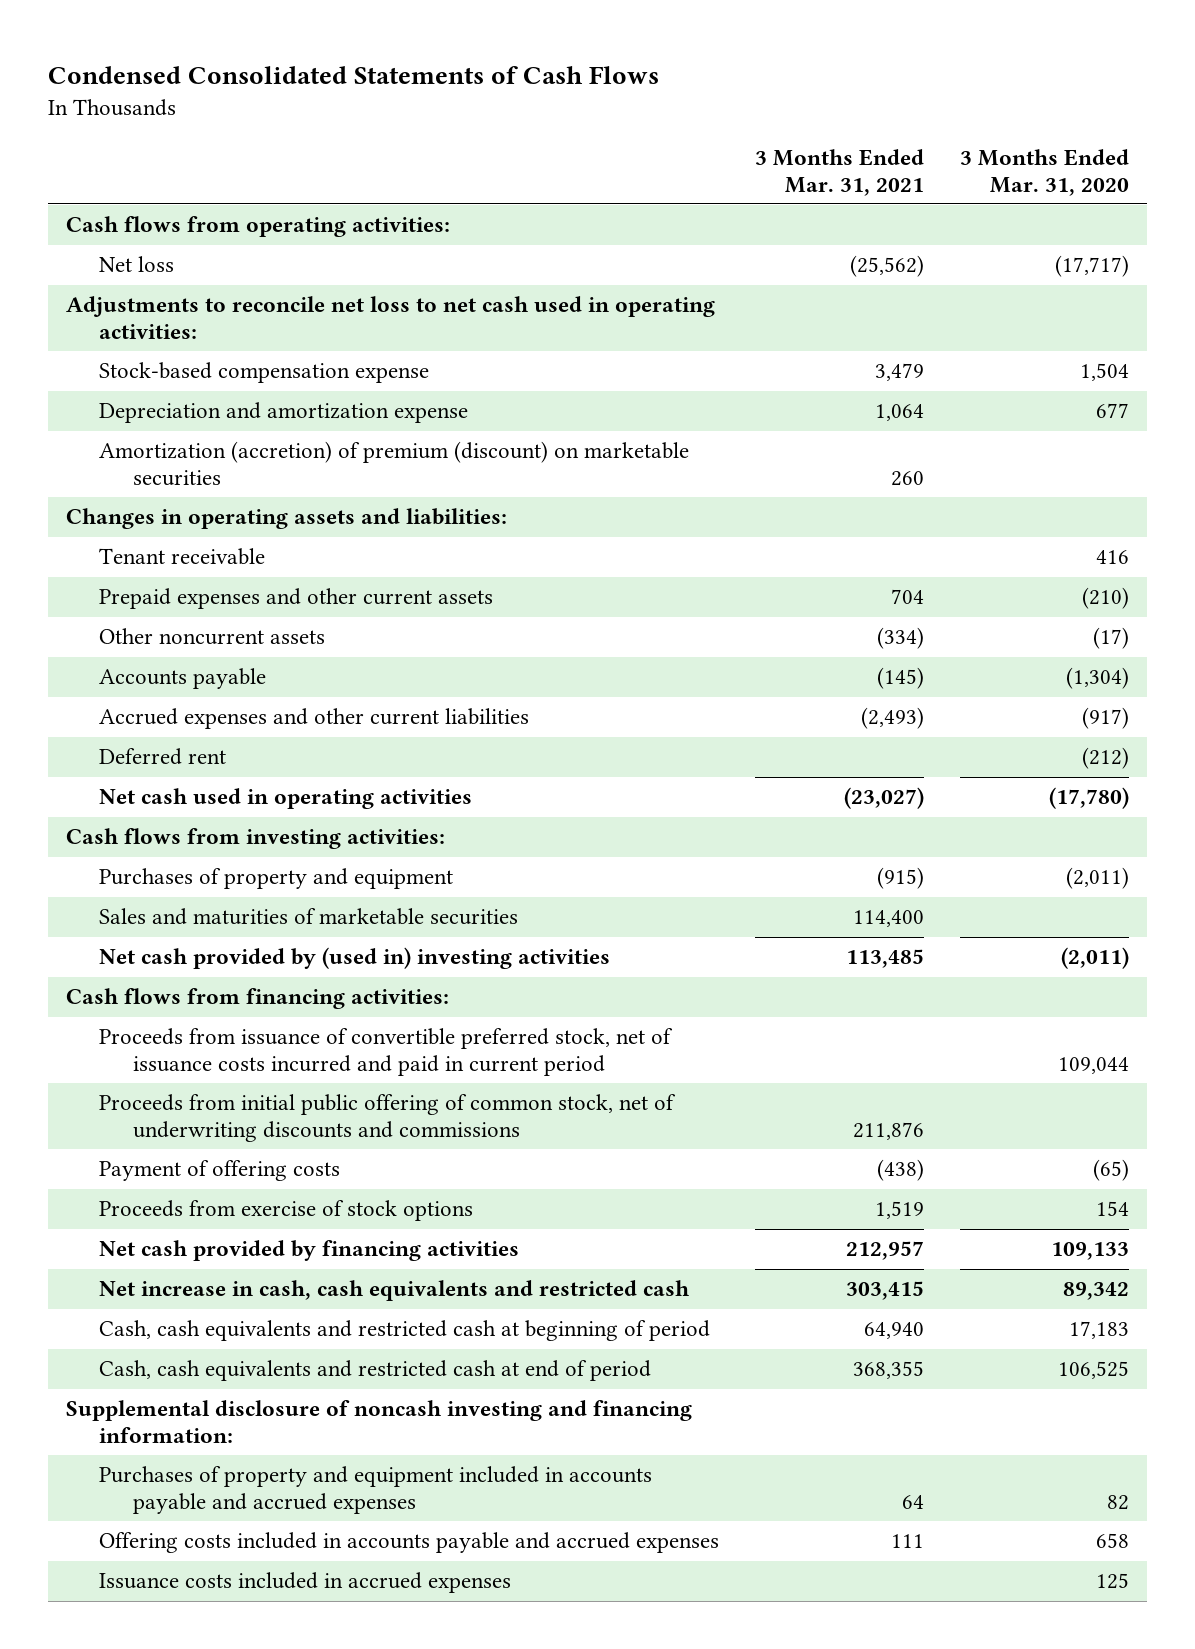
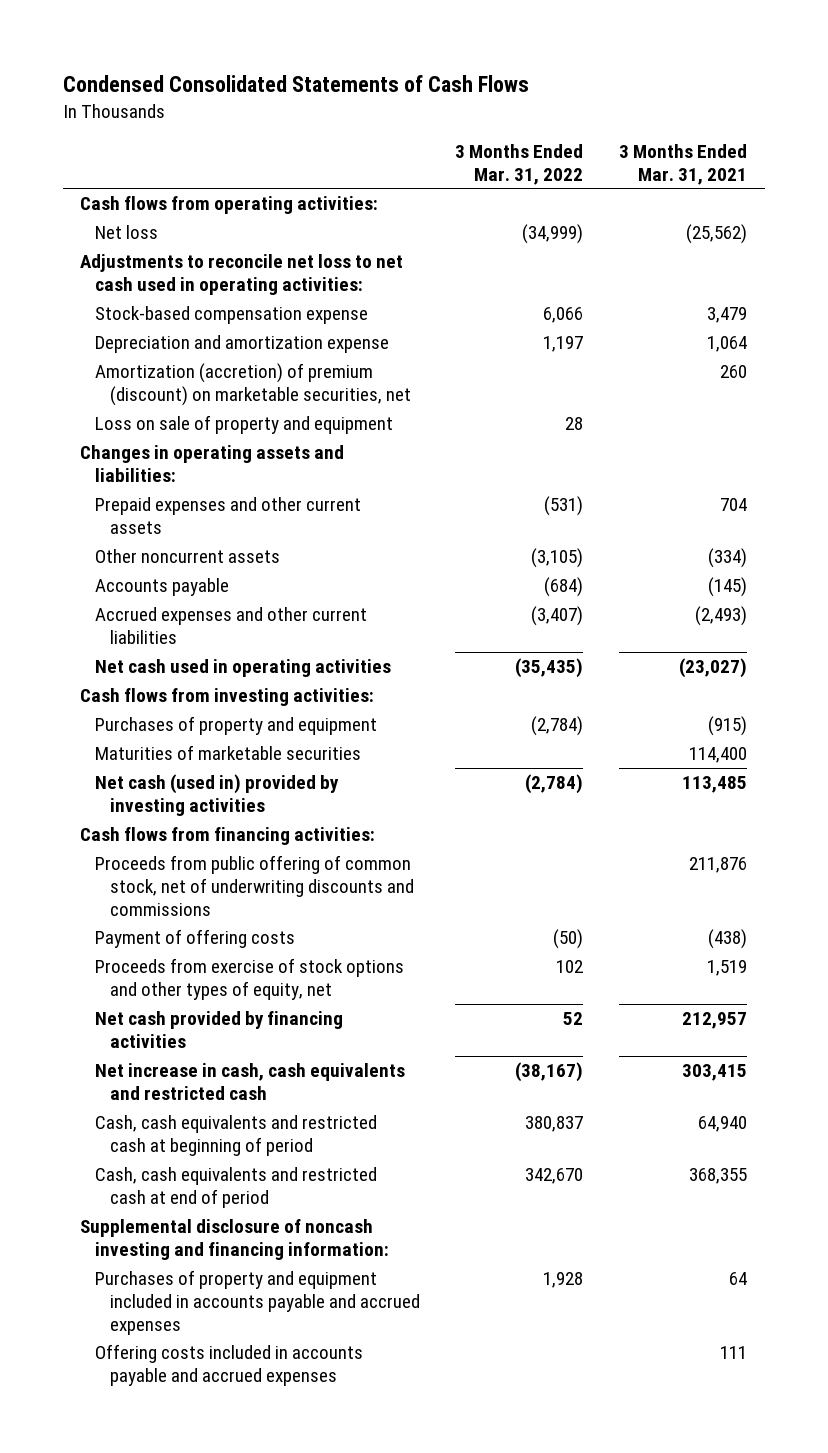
- | 3 Months Ended Mar. 31, 2021 | 3 Months Ended Mar. 31, 2020
+ | 3 Months Ended Mar. 31, 2022 | 3 Months Ended Mar. 31, 2021
- Amortization (accretion) of premium (discount) on marketable securities | 260 |
+ Amortization (accretion) of premium (discount) on marketable securities, net | | 260
+ Loss on sale of property and equipment | 28 |
- Tenant receivable | | 416
- Deferred rent | | (212)
- Sales and maturities of marketable securities | 114,400 |
- Net cash provided by (used in) investing activities | 113,485 | (2,011)
+ Maturities of marketable securities | | 114,400
+ Net cash (used in) provided by investing activities | (2,784) | 113,485
- Proceeds from issuance of convertible preferred stock, net of issuance costs incurred and paid in current period | | 109,044
- Proceeds from initial public offering of common stock, net of underwriting discounts and commissions | 211,876 |
+ Proceeds from public offering of common stock, net of underwriting discounts and commissions | | 211,876
- Proceeds from exercise of stock options | 1,519 | 154
+ Proceeds from exercise of stock options and other types of equity, net | 102 | 1,519
- Issuance costs included in accrued expenses | | 125

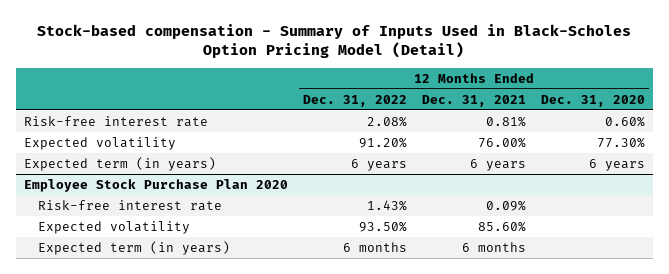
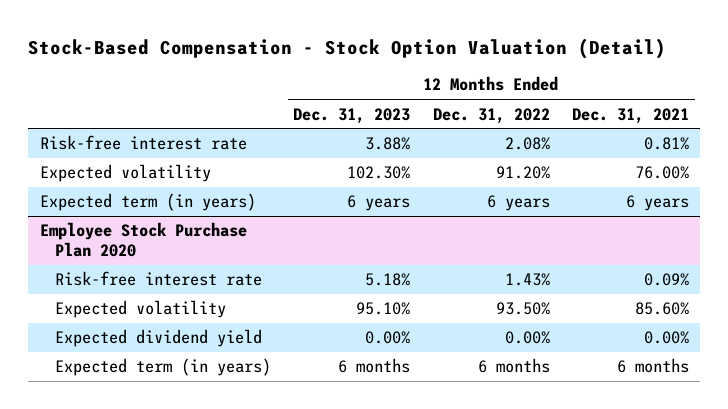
- Stock-based compensation - Summary of Inputs Used in Black-Scholes Option Pricing Model (Detail)
+ Stock-Based Compensation - Stock Option Valuation (Detail)
- | 12 Months Ended Dec. 31, 2022 | 12 Months Ended Dec. 31, 2021 | 12 Months Ended Dec. 31, 2020
+ | 12 Months Ended Dec. 31, 2023 | 12 Months Ended Dec. 31, 2022 | 12 Months Ended Dec. 31, 2021
@ Employee Stock Purchase Plan 2020
+ Expected dividend yield | 0.00% | 0.00% | 0.00%

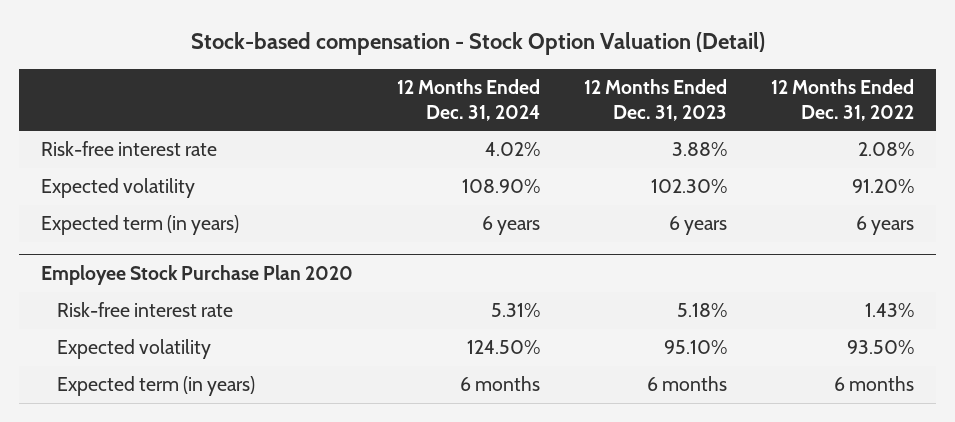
- Stock-Based Compensation - Stock Option Valuation (Detail)
+ Stock-based compensation - Stock Option Valuation (Detail)
- | 12 Months Ended Dec. 31, 2023 | 12 Months Ended Dec. 31, 2022 | 12 Months Ended Dec. 31, 2021
+ | 12 Months Ended Dec. 31, 2024 | 12 Months Ended Dec. 31, 2023 | 12 Months Ended Dec. 31, 2022
@ Employee Stock Purchase Plan 2020
- Expected dividend yield | 0.00% | 0.00% | 0.00%

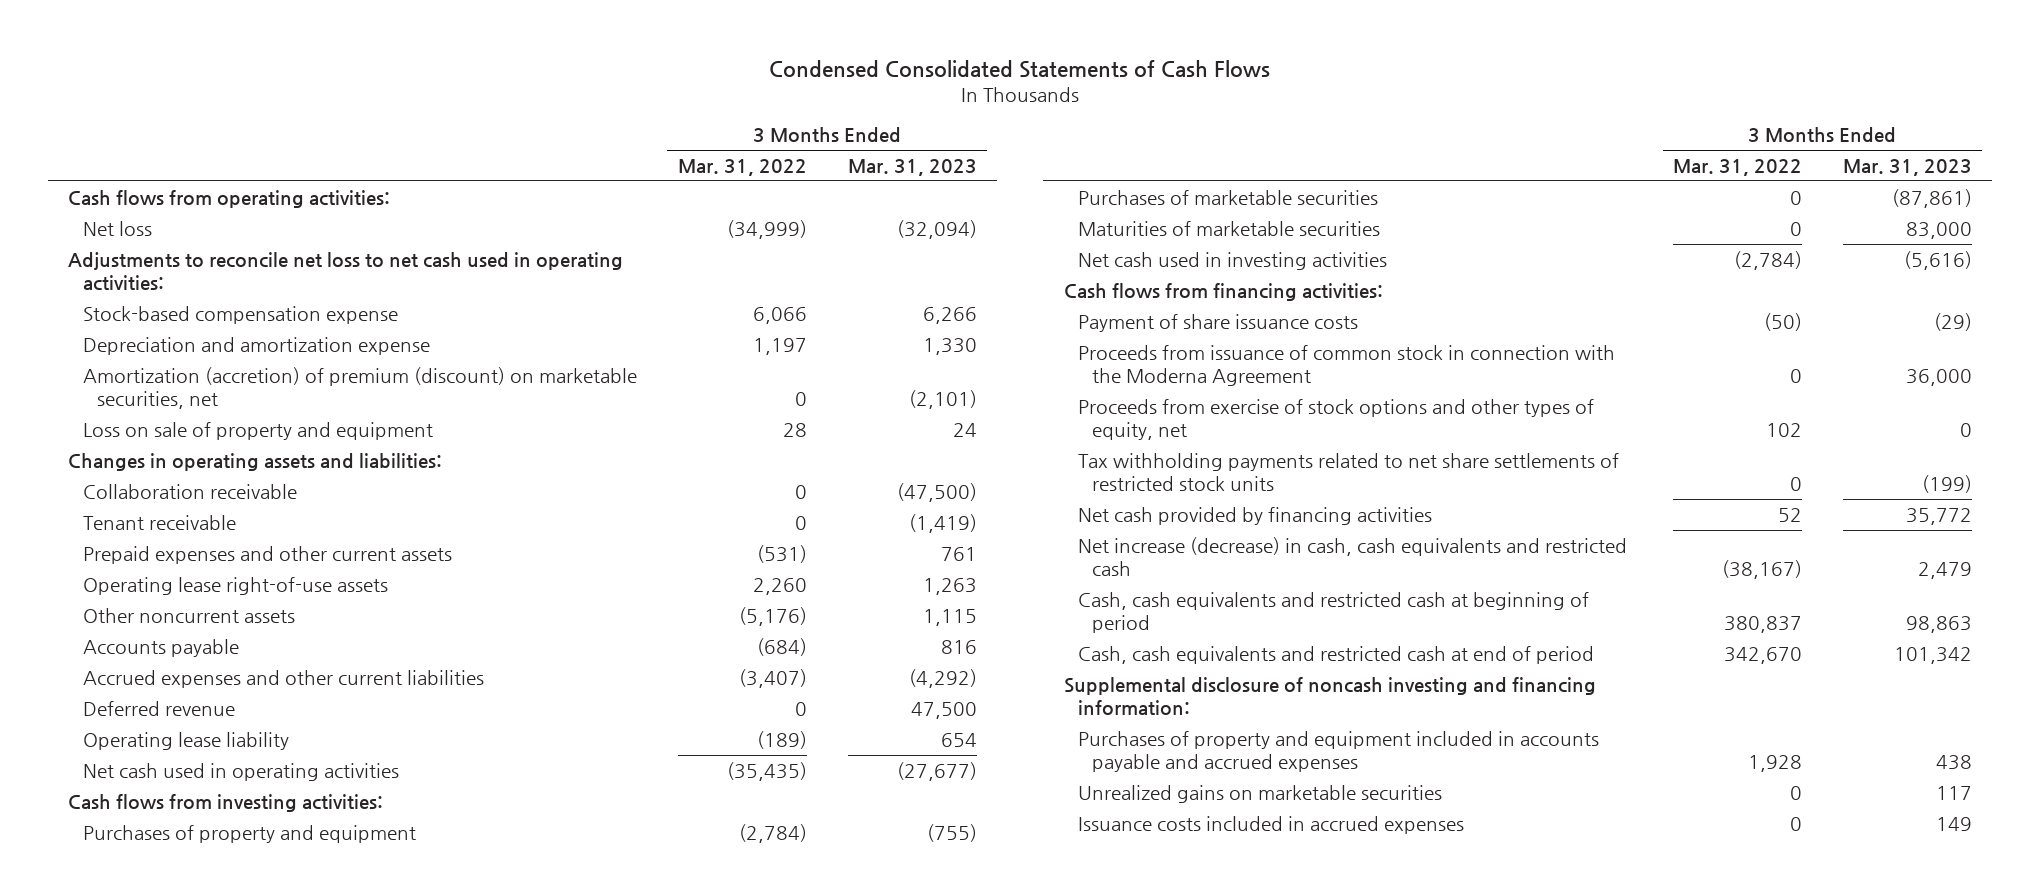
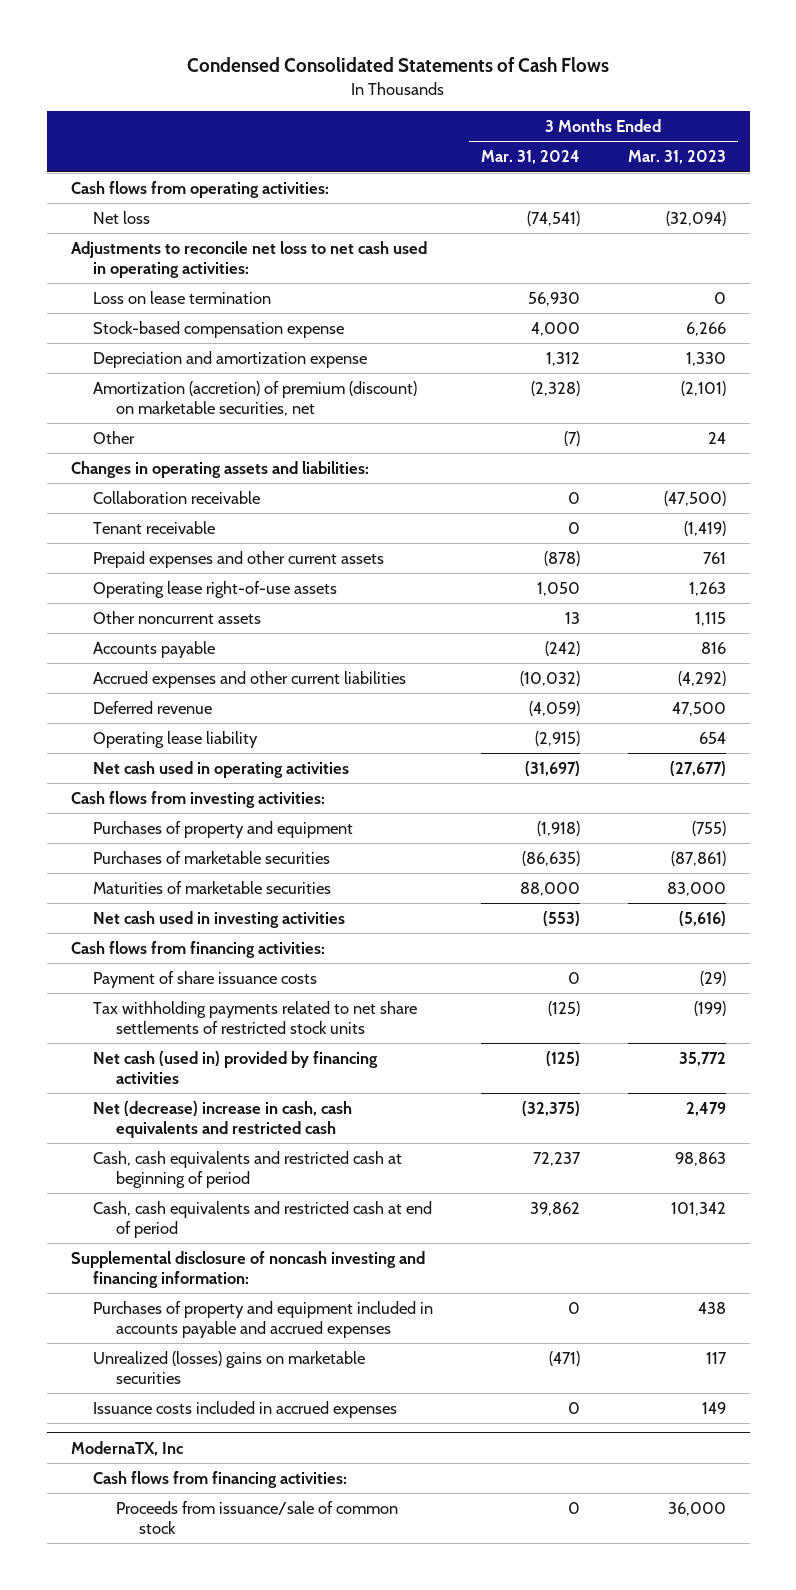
- | 3 Months Ended Mar. 31, 2022 | 3 Months Ended Mar. 31, 2023
+ | 3 Months Ended Mar. 31, 2024 | 3 Months Ended Mar. 31, 2023
+ Loss on lease termination | 56,930 | 0
- Loss on sale of property and equipment | 28 | 24
+ Other | (7) | 24
- Proceeds from issuance of common stock in connection with the Moderna Agreement | 0 | 36,000
- Proceeds from exercise of stock options and other types of equity, net | 102 | 0
- Net cash provided by financing activities | 52 | 35,772
- Net increase (decrease) in cash, cash equivalents and restricted cash | (38,167) | 2,479
+ Net cash (used in) provided by financing activities | (125) | 35,772
+ Net (decrease) increase in cash, cash equivalents and restricted cash | (32,375) | 2,479
- Unrealized gains on marketable securities | 0 | 117
+ Unrealized (losses) gains on marketable securities | (471) | 117
+ ModernaTX, Inc
+ Cash flows from financing activities:
+ Proceeds from issuance/sale of common stock | 0 | 36,000

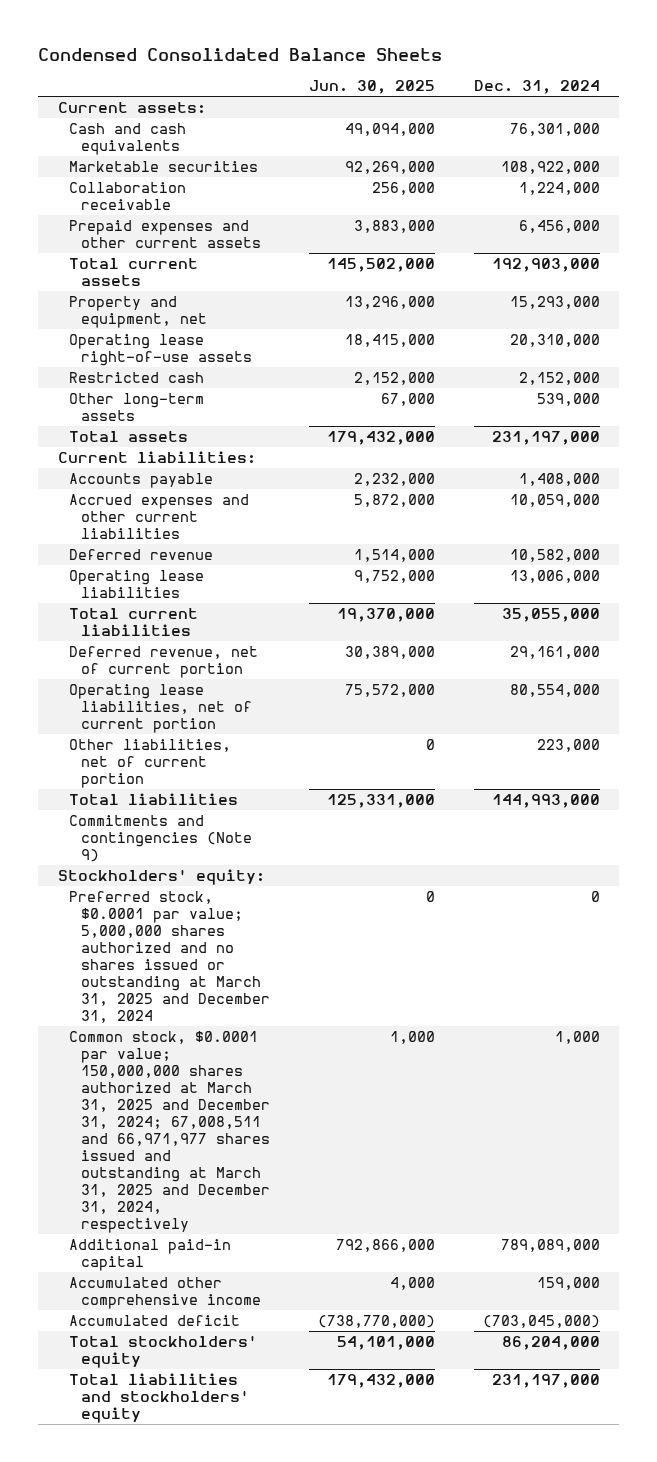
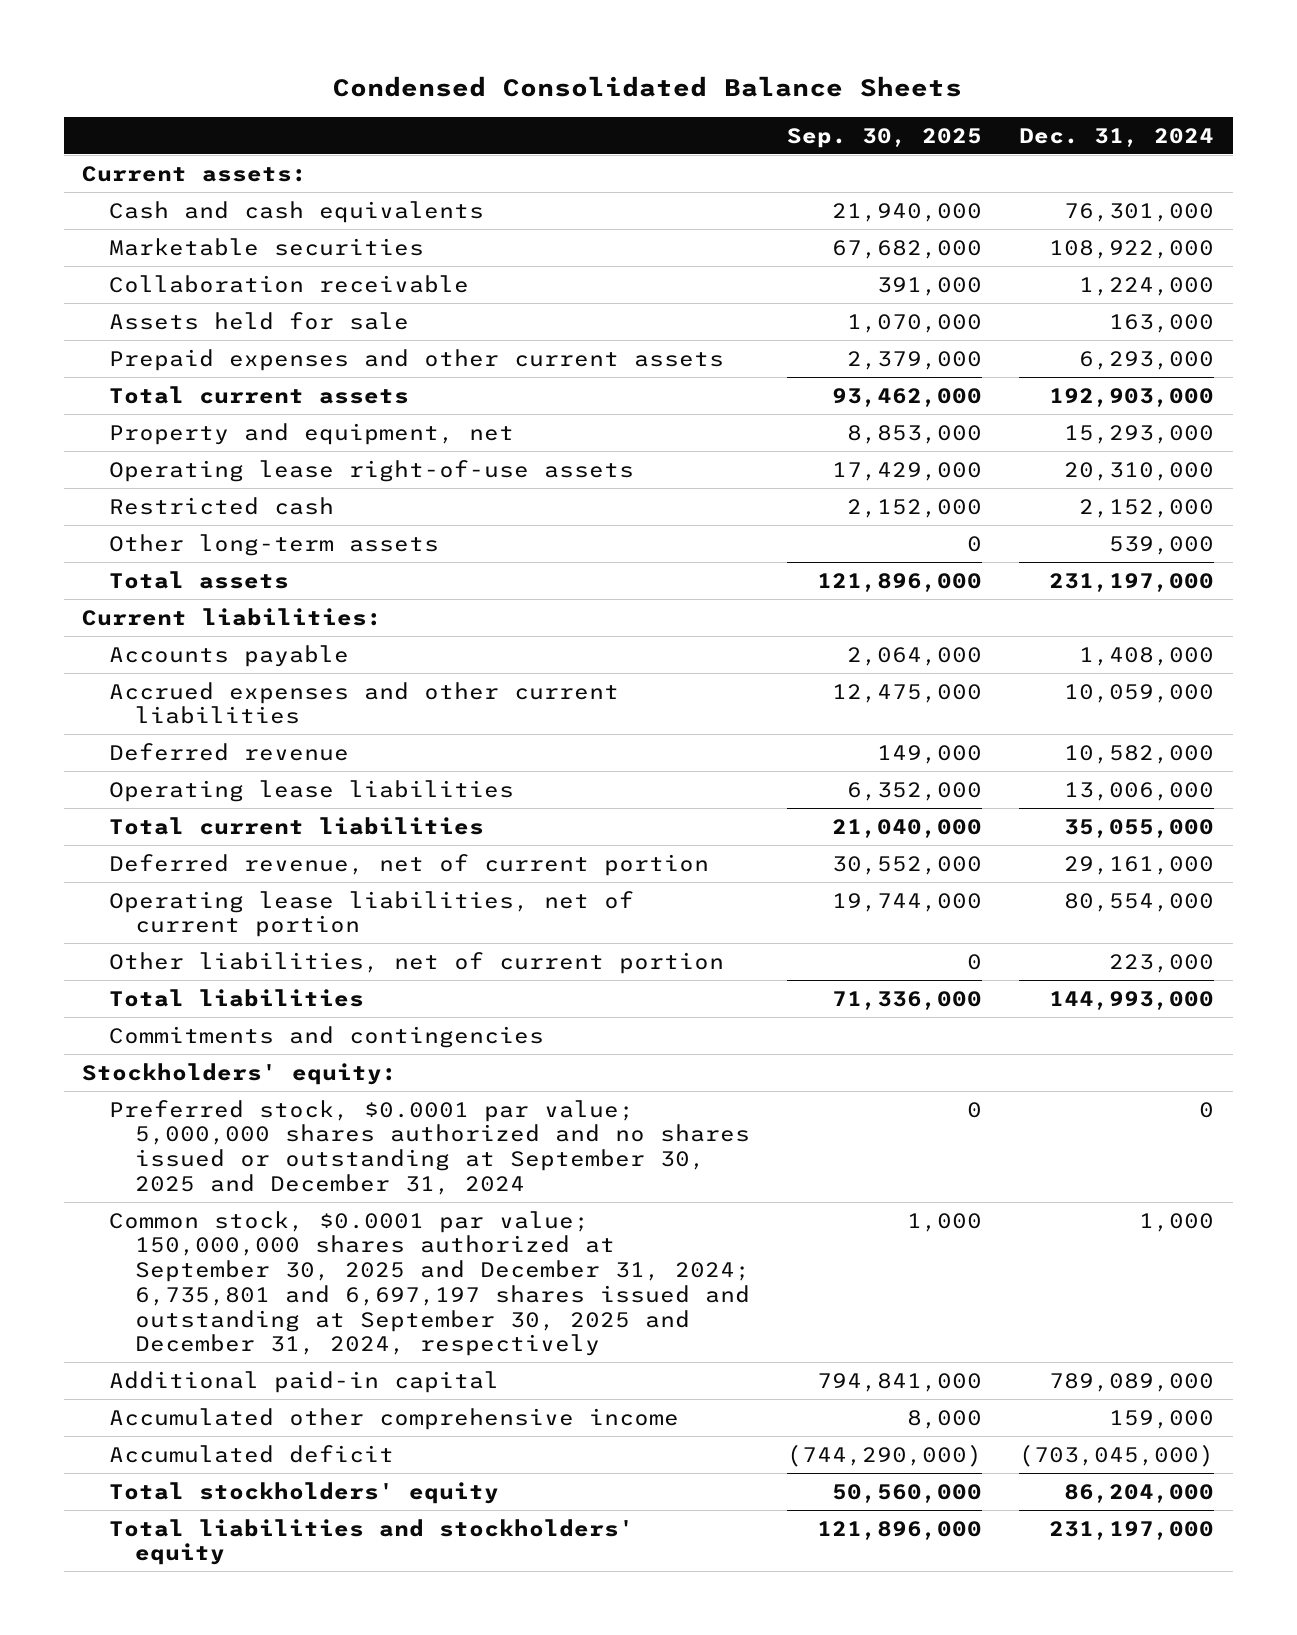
- | Jun. 30, 2025 | Dec. 31, 2024
+ | Sep. 30, 2025 | Dec. 31, 2024
- Prepaid expenses and other current assets | 3,883,000 | 6,456,000
+ Assets held for sale | 1,070,000 | 163,000
+ Prepaid expenses and other current assets | 2,379,000 | 6,293,000
- Commitments and contingencies (Note 9)
+ Commitments and contingencies
- Preferred stock, $0.0001 par value; 5,000,000 shares authorized and no shares issued or outstanding at March 31, 2025 and December 31, 2024 | 0 | 0
- Common stock, $0.0001 par value; 150,000,000 shares authorized at March 31, 2025 and December 31, 2024; 67,008,511 and 66,971,977 shares issued and outstanding at March 31, 2025 and December 31, 2024, respectively | 1,000 | 1,000
+ Preferred stock, $0.0001 par value; 5,000,000 shares authorized and no shares issued or outstanding at September 30, 2025 and December 31, 2024 | 0 | 0
+ Common stock, $0.0001 par value; 150,000,000 shares authorized at September 30, 2025 and December 31, 2024; 6,735,801 and 6,697,197 shares issued and outstanding at September 30, 2025 and December 31, 2024, respectively | 1,000 | 1,000

